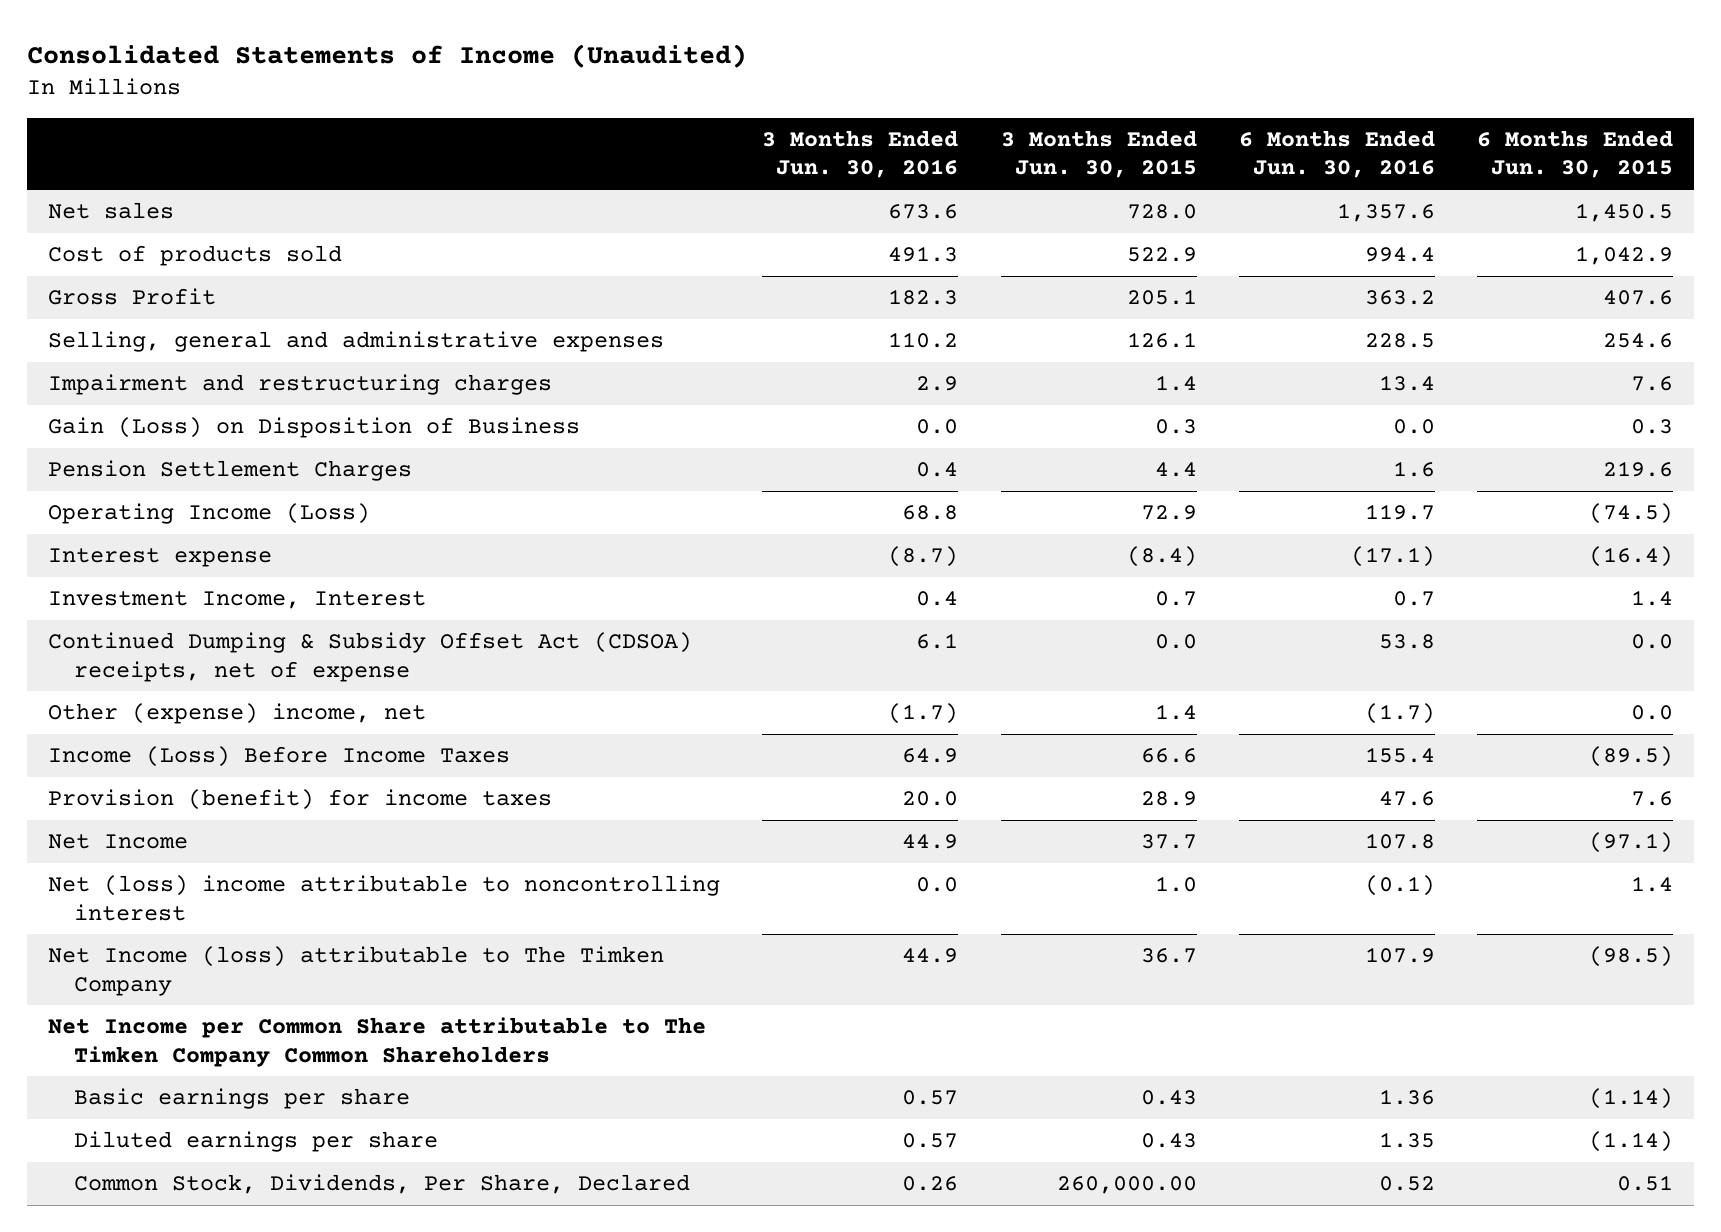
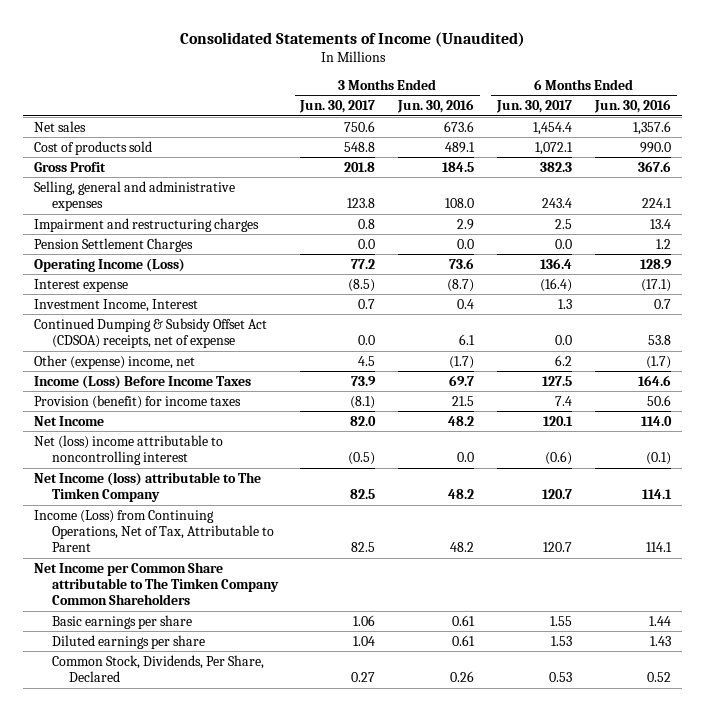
- | 3 Months Ended Jun. 30, 2016 | 3 Months Ended Jun. 30, 2015 | 6 Months Ended Jun. 30, 2016 | 6 Months Ended Jun. 30, 2015
+ | 3 Months Ended Jun. 30, 2017 | 3 Months Ended Jun. 30, 2016 | 6 Months Ended Jun. 30, 2017 | 6 Months Ended Jun. 30, 2016
- Cost of products sold | 491.3 | 522.9 | 994.4 | 1,042.9
- Gross Profit | 182.3 | 205.1 | 363.2 | 407.6
- Selling, general and administrative expenses | 110.2 | 126.1 | 228.5 | 254.6
+ Cost of products sold | 548.8 | 489.1 | 1,072.1 | 990.0
+ Gross Profit | 201.8 | 184.5 | 382.3 | 367.6
+ Selling, general and administrative expenses | 123.8 | 108.0 | 243.4 | 224.1
- Gain (Loss) on Disposition of Business | 0.0 | 0.3 | 0.0 | 0.3
- Pension Settlement Charges | 0.4 | 4.4 | 1.6 | 219.6
- Operating Income (Loss) | 68.8 | 72.9 | 119.7 | (74.5)
+ Pension Settlement Charges | 0.0 | 0.0 | 0.0 | 1.2
+ Operating Income (Loss) | 77.2 | 73.6 | 136.4 | 128.9
- Income (Loss) Before Income Taxes | 64.9 | 66.6 | 155.4 | (89.5)
- Provision (benefit) for income taxes | 20.0 | 28.9 | 47.6 | 7.6
- Net Income | 44.9 | 37.7 | 107.8 | (97.1)
+ Income (Loss) Before Income Taxes | 73.9 | 69.7 | 127.5 | 164.6
+ Provision (benefit) for income taxes | (8.1) | 21.5 | 7.4 | 50.6
+ Net Income | 82.0 | 48.2 | 120.1 | 114.0
- Net Income (loss) attributable to The Timken Company | 44.9 | 36.7 | 107.9 | (98.5)
+ Net Income (loss) attributable to The Timken Company | 82.5 | 48.2 | 120.7 | 114.1
+ Income (Loss) from Continuing Operations, Net of Tax, Attributable to Parent | 82.5 | 48.2 | 120.7 | 114.1
- Basic earnings per share | 0.57 | 0.43 | 1.36 | (1.14)
- Diluted earnings per share | 0.57 | 0.43 | 1.35 | (1.14)
+ Basic earnings per share | 1.06 | 0.61 | 1.55 | 1.44
+ Diluted earnings per share | 1.04 | 0.61 | 1.53 | 1.43

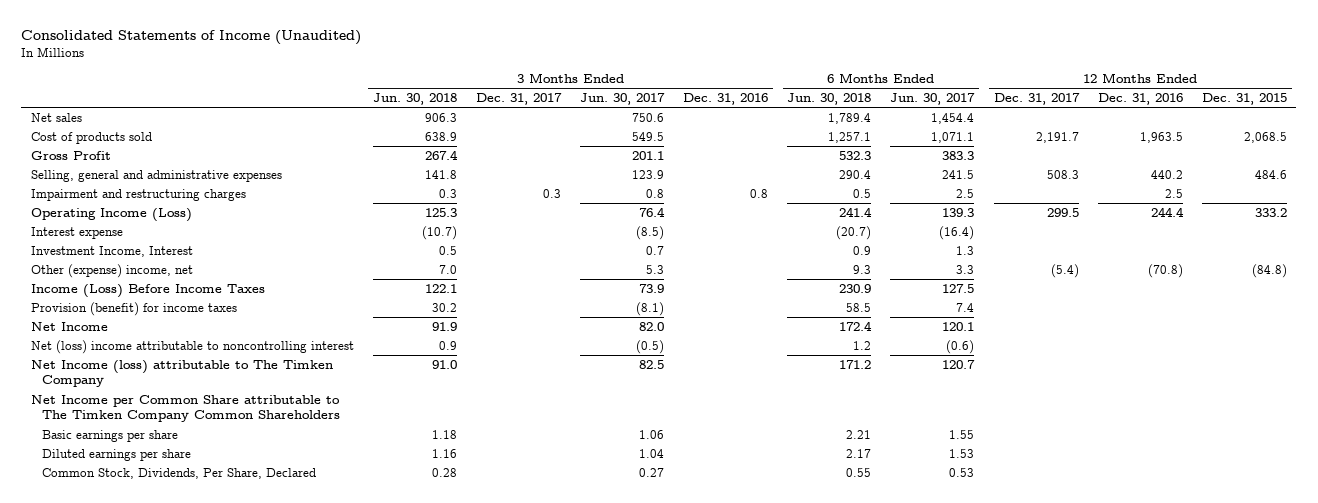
- | 3 Months Ended Jun. 30, 2017 | 3 Months Ended Jun. 30, 2016 | 6 Months Ended Jun. 30, 2017 | 6 Months Ended Jun. 30, 2016
+ | 3 Months Ended Jun. 30, 2018 | 3 Months Ended Dec. 31, 2017 | 3 Months Ended Jun. 30, 2017 | 3 Months Ended Dec. 31, 2016 | 6 Months Ended Jun. 30, 2018 | 6 Months Ended Jun. 30, 2017 | 12 Months Ended Dec. 31, 2017 | 12 Months Ended Dec. 31, 2016 | 12 Months Ended Dec. 31, 2015
- Cost of products sold | 548.8 | 489.1 | 1,072.1 | 990.0
- Gross Profit | 201.8 | 184.5 | 382.3 | 367.6
- Selling, general and administrative expenses | 123.8 | 108.0 | 243.4 | 224.1
+ Cost of products sold | 638.9 | | 549.5 | | 1,257.1 | 1,071.1 | 2,191.7 | 1,963.5 | 2,068.5
+ Gross Profit | 267.4 | | 201.1 | | 532.3 | 383.3 | | |
+ Selling, general and administrative expenses | 141.8 | | 123.9 | | 290.4 | 241.5 | 508.3 | 440.2 | 484.6
- Pension Settlement Charges | 0.0 | 0.0 | 0.0 | 1.2
- Operating Income (Loss) | 77.2 | 73.6 | 136.4 | 128.9
+ Operating Income (Loss) | 125.3 | | 76.4 | | 241.4 | 139.3 | 299.5 | 244.4 | 333.2
- Continued Dumping & Subsidy Offset Act (CDSOA) receipts, net of expense | 0.0 | 6.1 | 0.0 | 53.8
- Other (expense) income, net | 4.5 | (1.7) | 6.2 | (1.7)
+ Other (expense) income, net | 7.0 | | 5.3 | | 9.3 | 3.3 | (5.4) | (70.8) | (84.8)
- Income (Loss) from Continuing Operations, Net of Tax, Attributable to Parent | 82.5 | 48.2 | 120.7 | 114.1

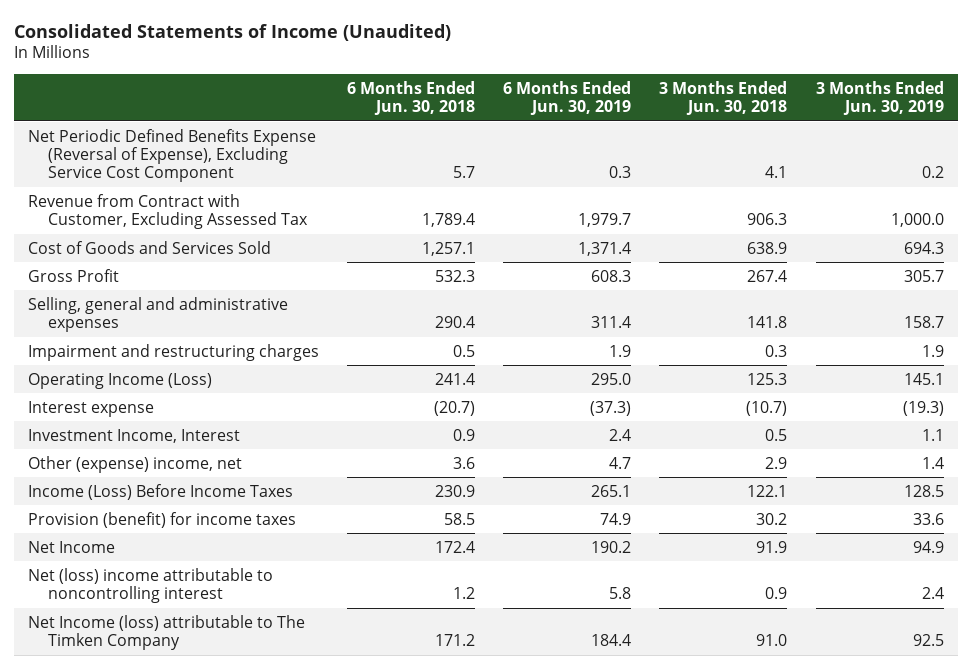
- | 3 Months Ended Jun. 30, 2018 | 3 Months Ended Dec. 31, 2017 | 3 Months Ended Jun. 30, 2017 | 3 Months Ended Dec. 31, 2016 | 6 Months Ended Jun. 30, 2018 | 6 Months Ended Jun. 30, 2017 | 12 Months Ended Dec. 31, 2017 | 12 Months Ended Dec. 31, 2016 | 12 Months Ended Dec. 31, 2015
+ | 6 Months Ended Jun. 30, 2018 | 6 Months Ended Jun. 30, 2019 | 3 Months Ended Jun. 30, 2018 | 3 Months Ended Jun. 30, 2019
- Net sales | 906.3 | | 750.6 | | 1,789.4 | 1,454.4 | | |
- Cost of products sold | 638.9 | | 549.5 | | 1,257.1 | 1,071.1 | 2,191.7 | 1,963.5 | 2,068.5
+ Net Periodic Defined Benefits Expense (Reversal of Expense), Excluding Service Cost Component | 5.7 | 0.3 | 4.1 | 0.2
+ Revenue from Contract with Customer, Excluding Assessed Tax | 1,789.4 | 1,979.7 | 906.3 | 1,000.0
+ Cost of Goods and Services Sold | 1,257.1 | 1,371.4 | 638.9 | 694.3
- Other (expense) income, net | 7.0 | | 5.3 | | 9.3 | 3.3 | (5.4) | (70.8) | (84.8)
+ Other (expense) income, net | 3.6 | 4.7 | 2.9 | 1.4
- Net Income per Common Share attributable to The Timken Company Common Shareholders
- Basic earnings per share | 1.18 | | 1.06 | | 2.21 | 1.55 | | |
- Diluted earnings per share | 1.16 | | 1.04 | | 2.17 | 1.53 | | |
- Common Stock, Dividends, Per Share, Declared | 0.28 | | 0.27 | | 0.55 | 0.53 | | |

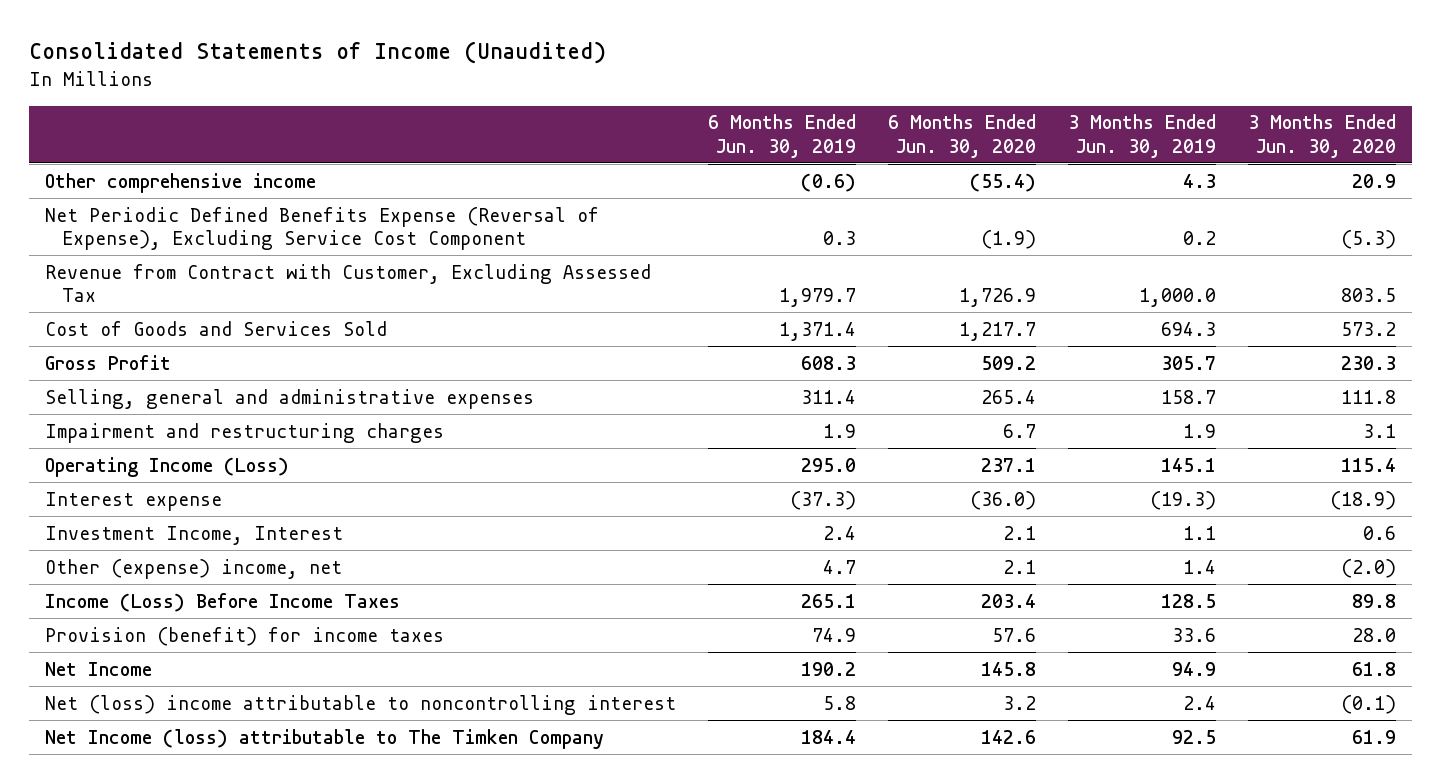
- | 6 Months Ended Jun. 30, 2018 | 6 Months Ended Jun. 30, 2019 | 3 Months Ended Jun. 30, 2018 | 3 Months Ended Jun. 30, 2019
+ | 6 Months Ended Jun. 30, 2019 | 6 Months Ended Jun. 30, 2020 | 3 Months Ended Jun. 30, 2019 | 3 Months Ended Jun. 30, 2020
+ Other comprehensive income | (0.6) | (55.4) | 4.3 | 20.9

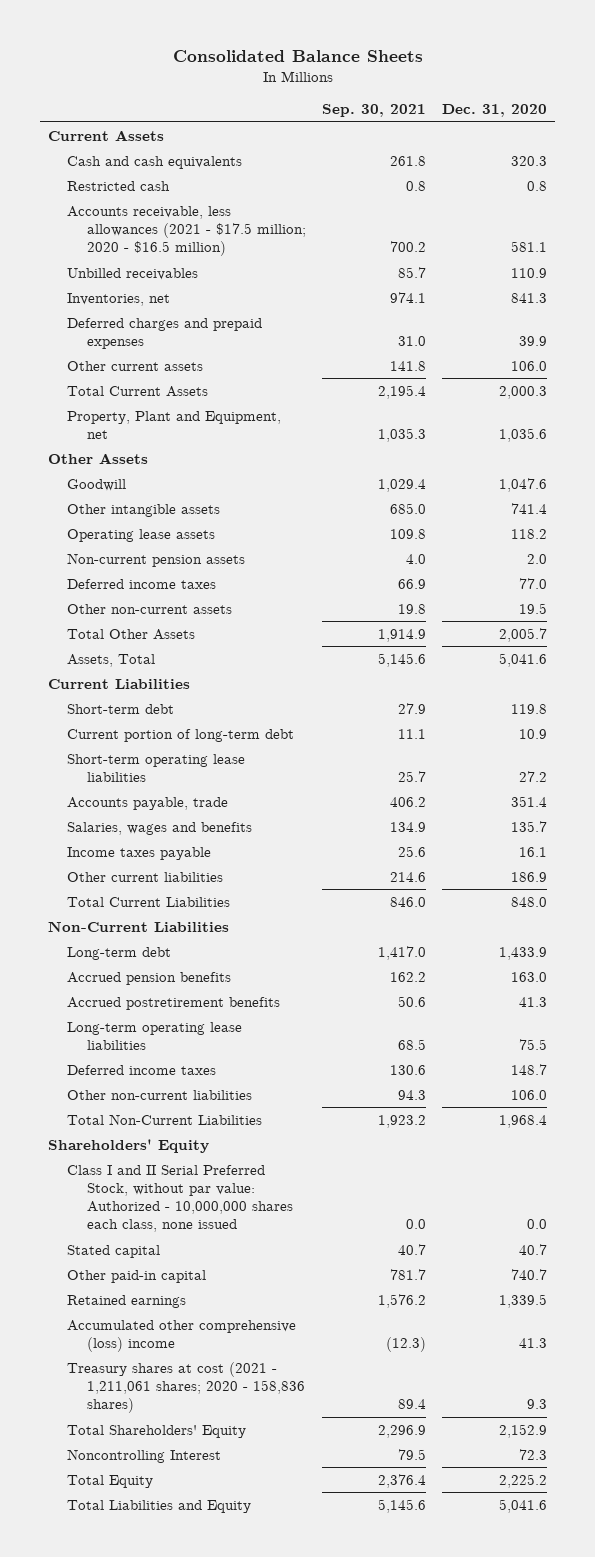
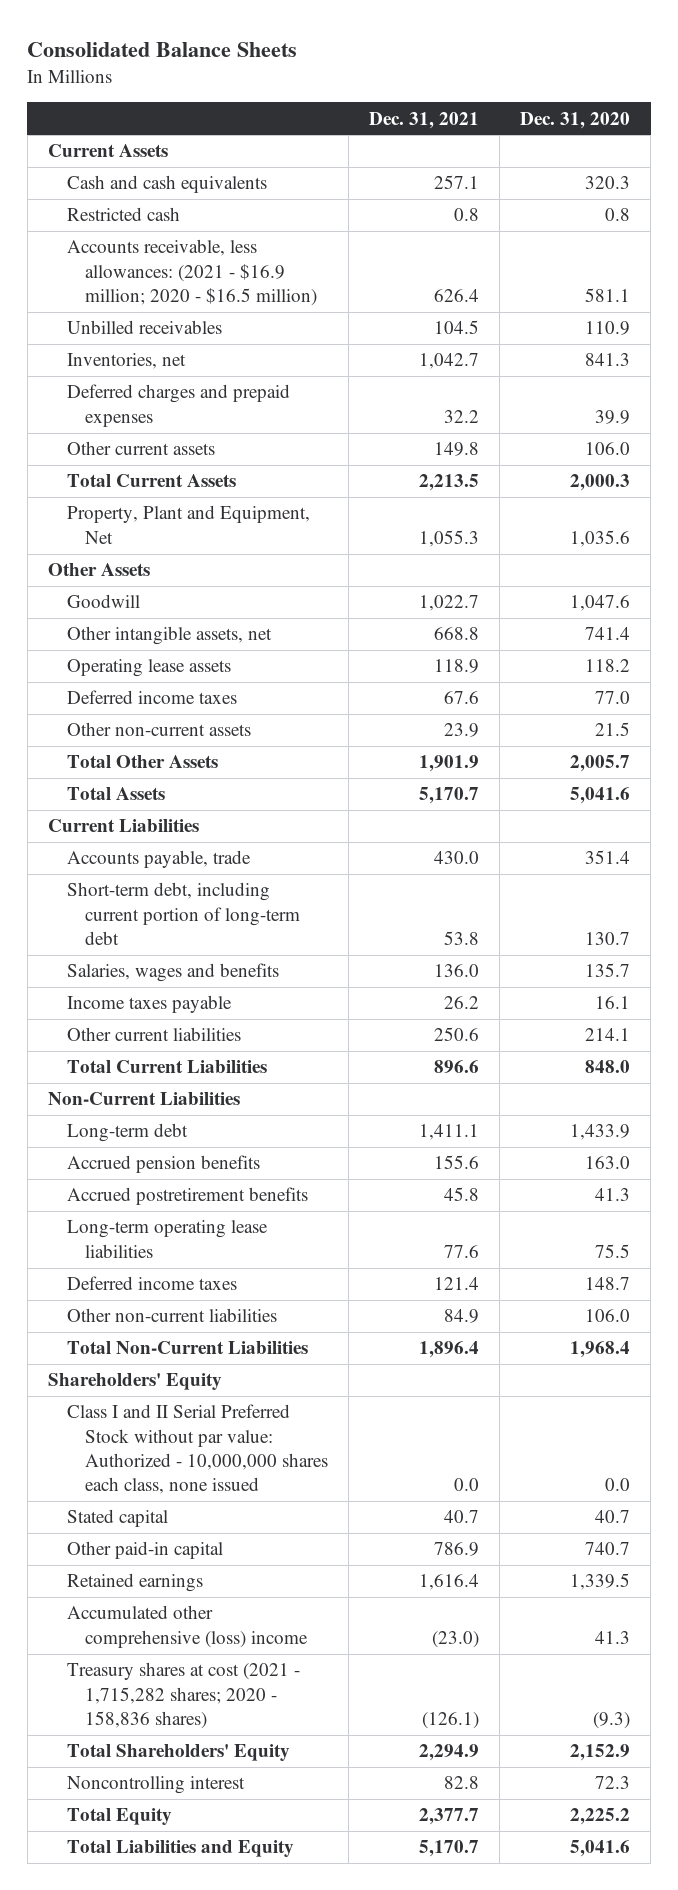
- | Sep. 30, 2021 | Dec. 31, 2020
+ | Dec. 31, 2021 | Dec. 31, 2020
- Accounts receivable, less allowances (2021 - $17.5 million; 2020 - $16.5 million) | 700.2 | 581.1
+ Accounts receivable, less allowances: (2021 - $16.9 million; 2020 - $16.5 million) | 626.4 | 581.1
- Property, Plant and Equipment, net | 1,035.3 | 1,035.6
+ Property, Plant and Equipment, Net | 1,055.3 | 1,035.6
- Other intangible assets | 685.0 | 741.4
+ Other intangible assets, net | 668.8 | 741.4
- Non-current pension assets | 4.0 | 2.0
- Other non-current assets | 19.8 | 19.5
+ Other non-current assets | 23.9 | 21.5
- Assets, Total | 5,145.6 | 5,041.6
+ Total Assets | 5,170.7 | 5,041.6
- Short-term debt | 27.9 | 119.8
- Current portion of long-term debt | 11.1 | 10.9
- Short-term operating lease liabilities | 25.7 | 27.2
+ Short-term debt, including current portion of long-term debt | 53.8 | 130.7
- Other current liabilities | 214.6 | 186.9
+ Other current liabilities | 250.6 | 214.1
- Class I and II Serial Preferred Stock, without par value: Authorized - 10,000,000 shares each class, none issued | 0.0 | 0.0
+ Class I and II Serial Preferred Stock without par value: Authorized - 10,000,000 shares each class, none issued | 0.0 | 0.0
- Treasury shares at cost (2021 - 1,211,061 shares; 2020 - 158,836 shares) | 89.4 | 9.3
+ Treasury shares at cost (2021 - 1,715,282 shares; 2020 - 158,836 shares) | (126.1) | (9.3)
- Noncontrolling Interest | 79.5 | 72.3
+ Noncontrolling interest | 82.8 | 72.3

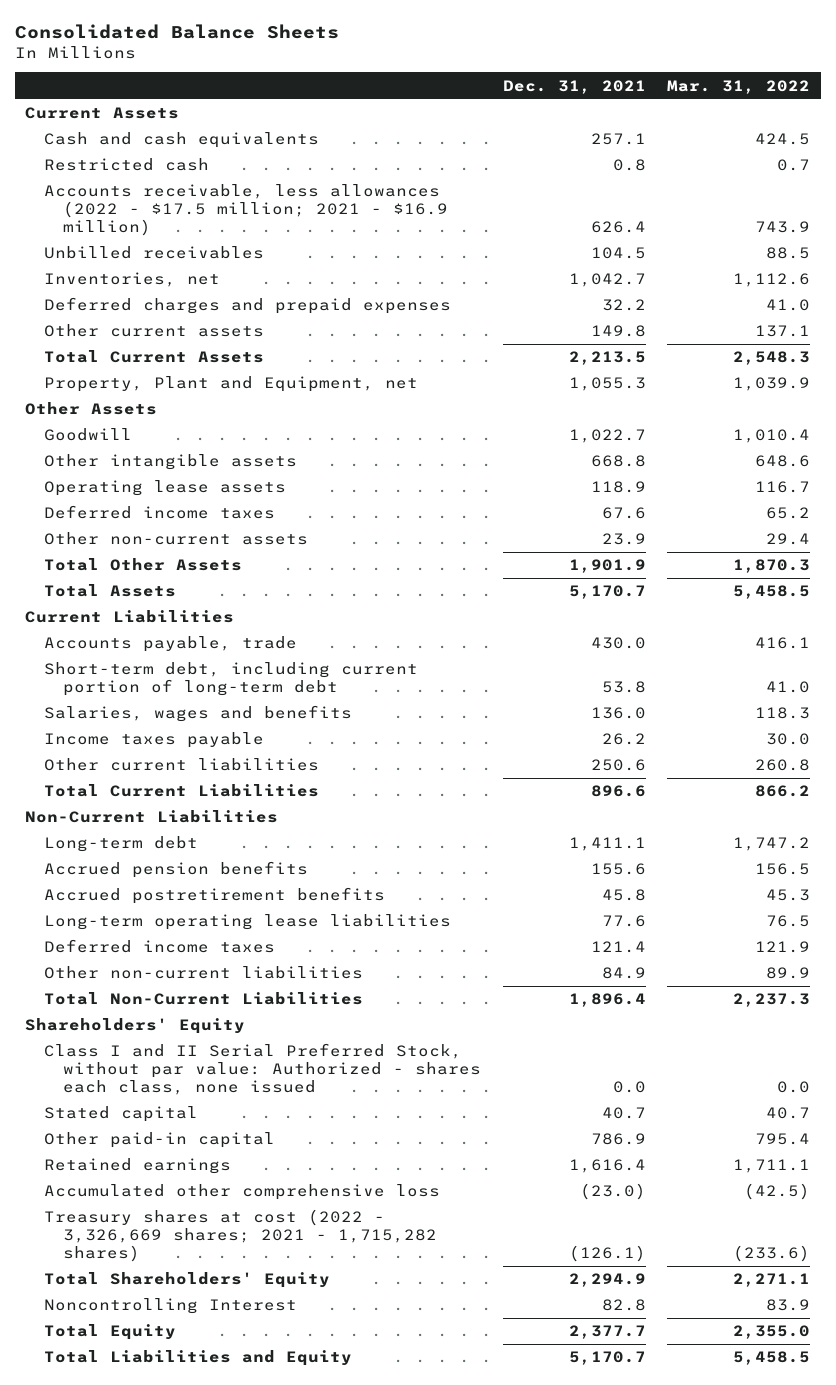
- | Dec. 31, 2021 | Dec. 31, 2020
+ | Dec. 31, 2021 | Mar. 31, 2022
- Accounts receivable, less allowances: (2021 - $16.9 million; 2020 - $16.5 million) | 626.4 | 581.1
+ Accounts receivable, less allowances (2022 - $17.5 million; 2021 - $16.9 million) | 626.4 | 743.9
- Property, Plant and Equipment, Net | 1,055.3 | 1,035.6
+ Property, Plant and Equipment, net | 1,055.3 | 1,039.9
- Other intangible assets, net | 668.8 | 741.4
+ Other intangible assets | 668.8 | 648.6
- Class I and II Serial Preferred Stock without par value: Authorized - 10,000,000 shares each class, none issued | 0.0 | 0.0
+ Class I and II Serial Preferred Stock, without par value: Authorized - shares each class, none issued | 0.0 | 0.0
- Accumulated other comprehensive (loss) income | (23.0) | 41.3
- Treasury shares at cost (2021 - 1,715,282 shares; 2020 - 158,836 shares) | (126.1) | (9.3)
+ Accumulated other comprehensive loss | (23.0) | (42.5)
+ Treasury shares at cost (2022 - 3,326,669 shares; 2021 - 1,715,282 shares) | (126.1) | (233.6)
- Noncontrolling interest | 82.8 | 72.3
+ Noncontrolling Interest | 82.8 | 83.9

